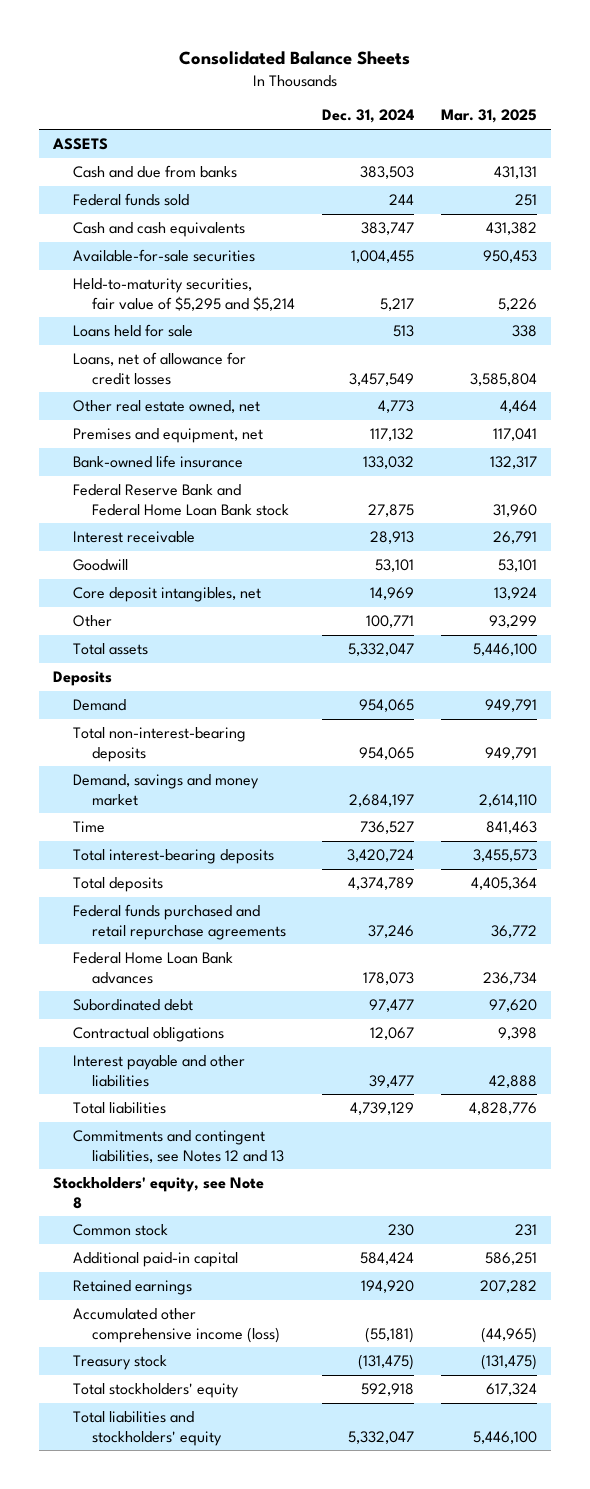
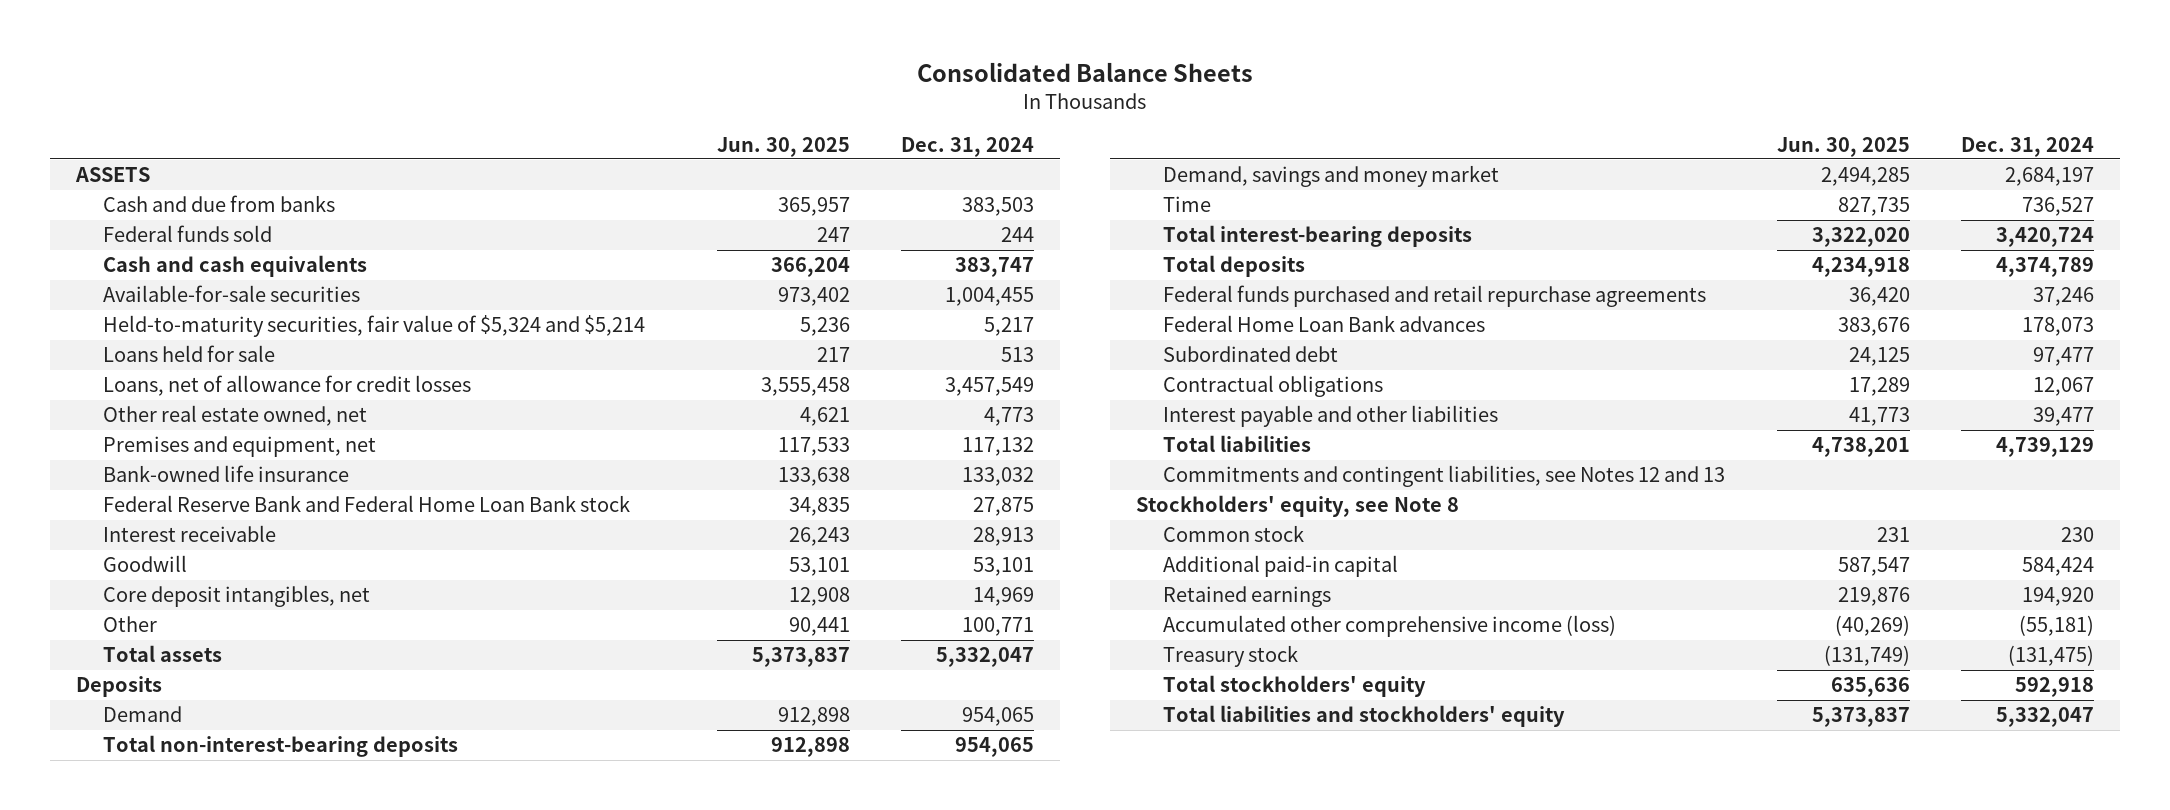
- | Dec. 31, 2024 | Mar. 31, 2025
+ | Jun. 30, 2025 | Dec. 31, 2024
- Held-to-maturity securities, fair value of $5,295 and $5,214 | 5,217 | 5,226
+ Held-to-maturity securities, fair value of $5,324 and $5,214 | 5,236 | 5,217

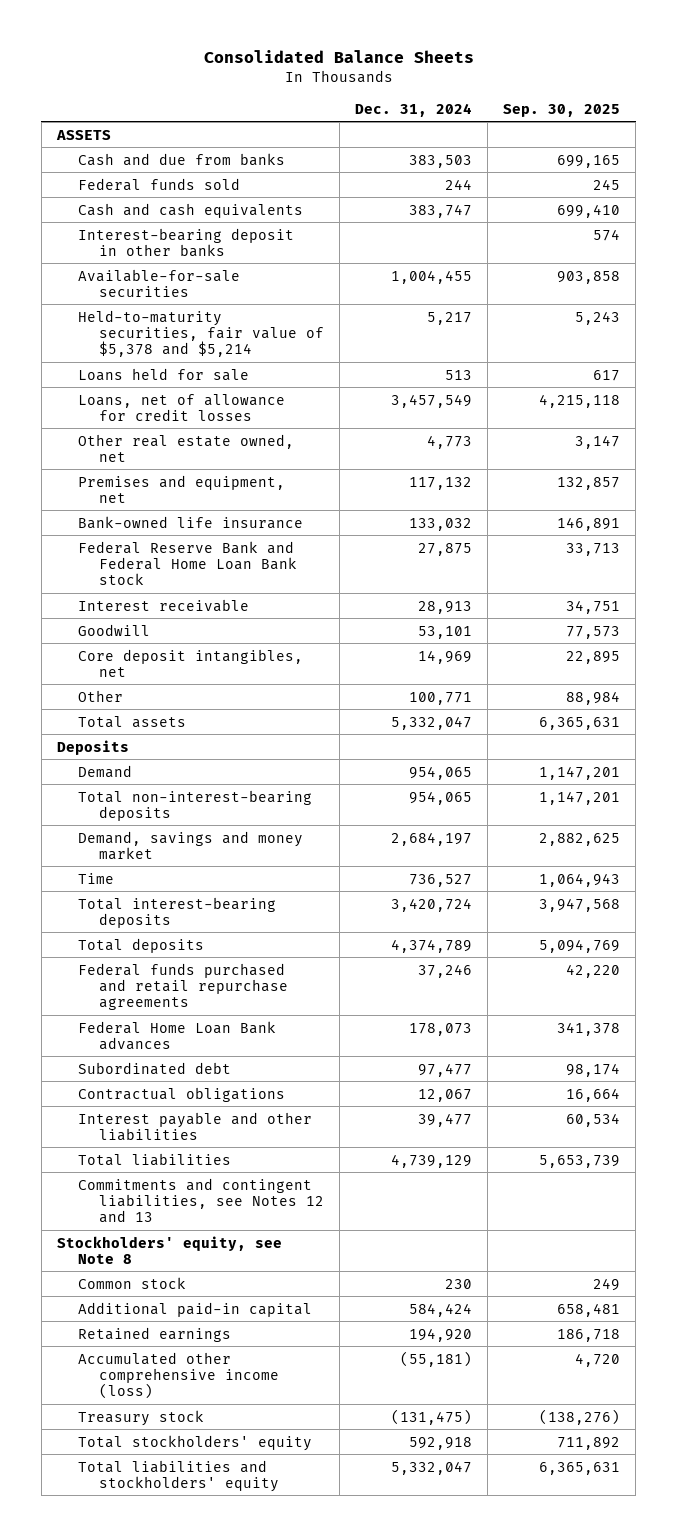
- | Jun. 30, 2025 | Dec. 31, 2024
+ | Dec. 31, 2024 | Sep. 30, 2025
+ Interest-bearing deposit in other banks | | 574
- Held-to-maturity securities, fair value of $5,324 and $5,214 | 5,236 | 5,217
+ Held-to-maturity securities, fair value of $5,378 and $5,214 | 5,217 | 5,243

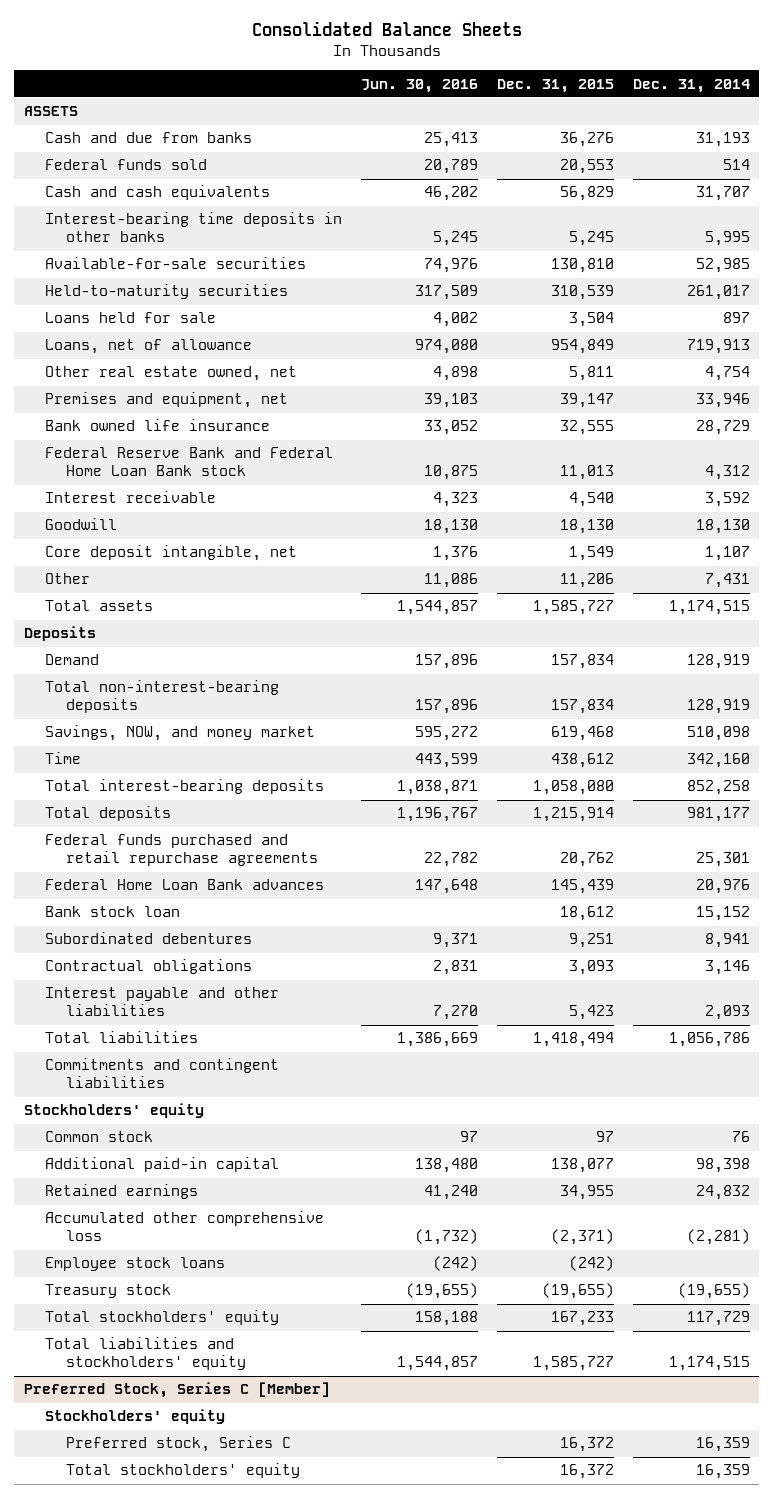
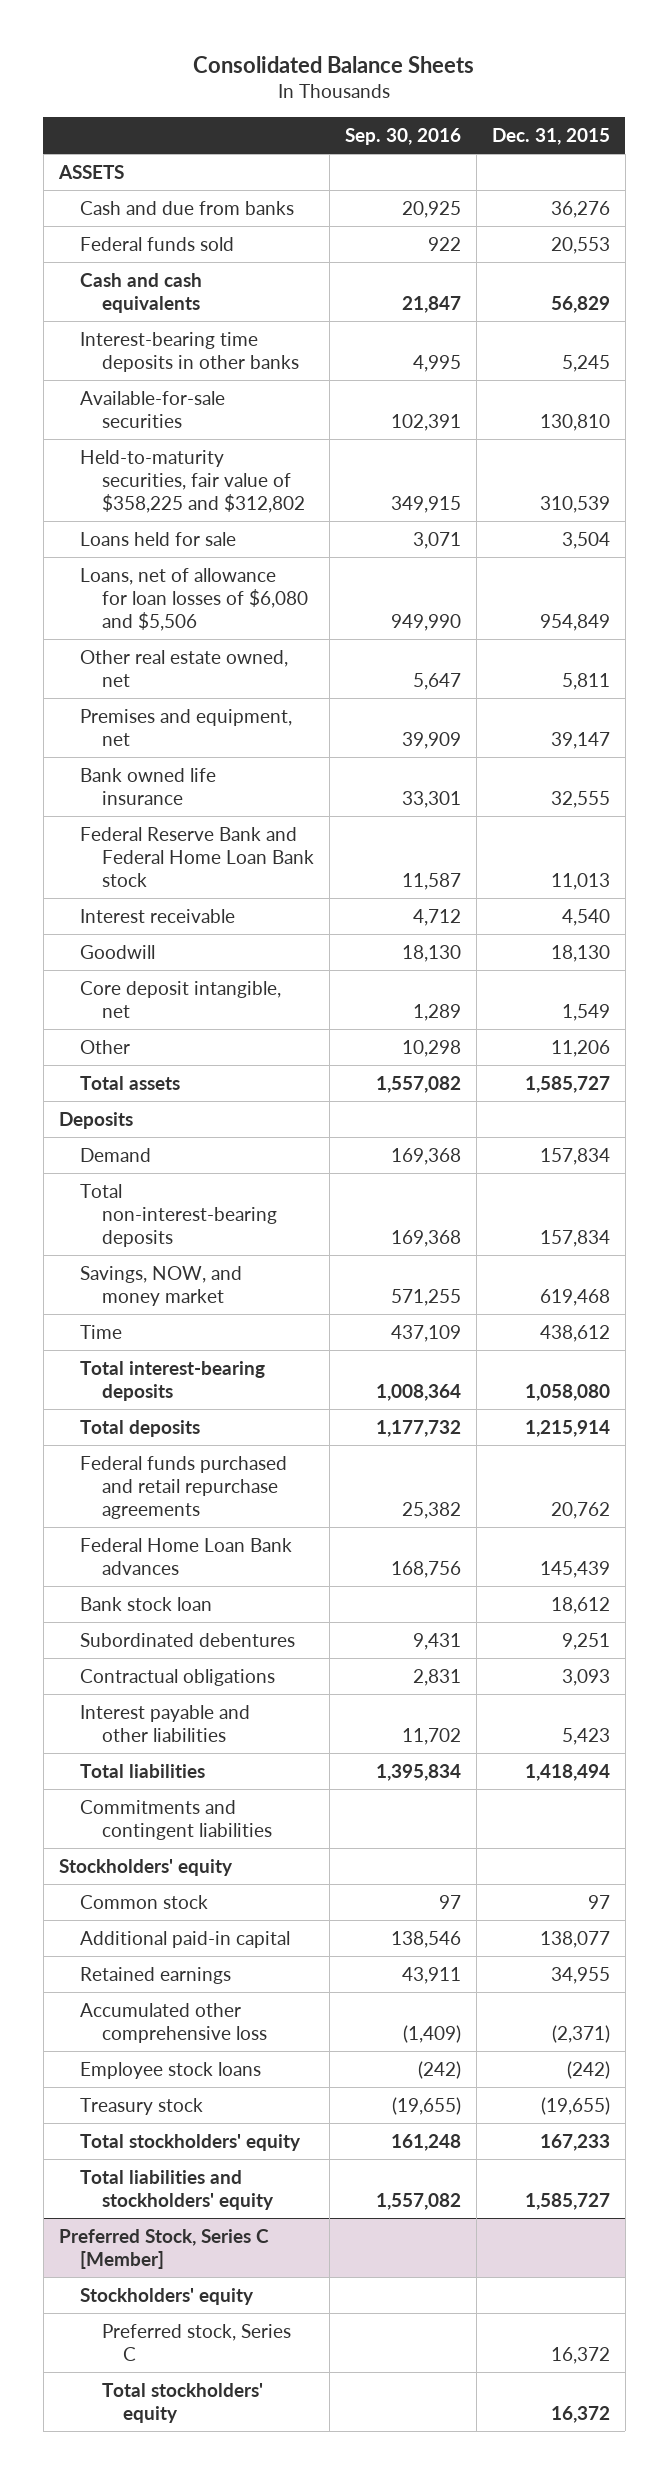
- | Jun. 30, 2016 | Dec. 31, 2015 | Dec. 31, 2014
+ | Sep. 30, 2016 | Dec. 31, 2015
- Held-to-maturity securities | 317,509 | 310,539 | 261,017
+ Held-to-maturity securities, fair value of $358,225 and $312,802 | 349,915 | 310,539
- Loans, net of allowance | 974,080 | 954,849 | 719,913
+ Loans, net of allowance for loan losses of $6,080 and $5,506 | 949,990 | 954,849

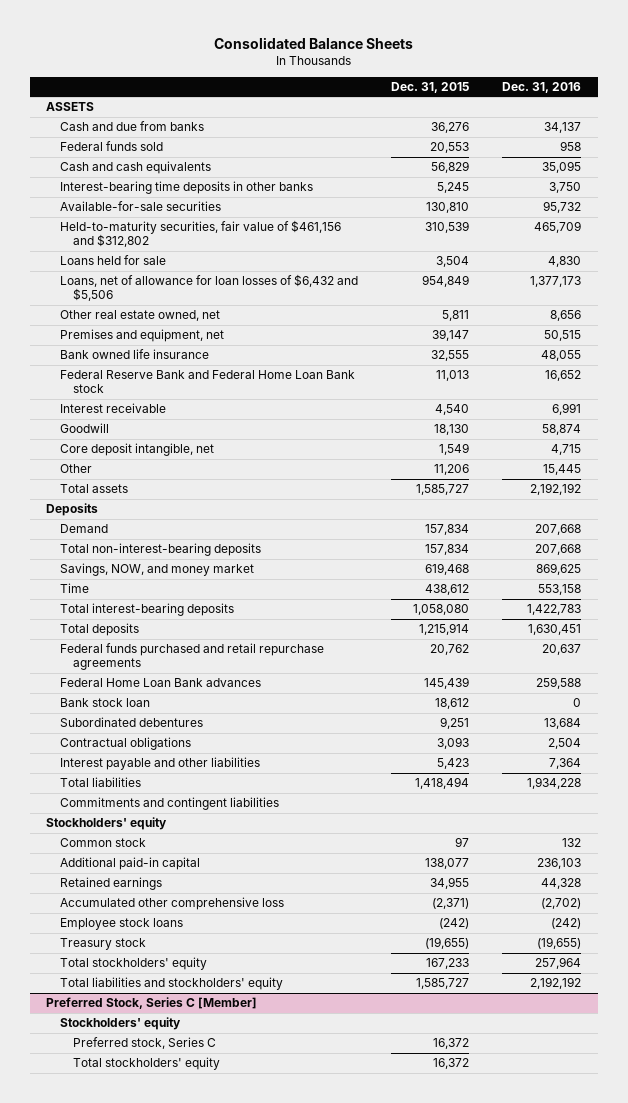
- | Sep. 30, 2016 | Dec. 31, 2015
+ | Dec. 31, 2015 | Dec. 31, 2016
- Held-to-maturity securities, fair value of $358,225 and $312,802 | 349,915 | 310,539
+ Held-to-maturity securities, fair value of $461,156 and $312,802 | 310,539 | 465,709
- Loans, net of allowance for loan losses of $6,080 and $5,506 | 949,990 | 954,849
+ Loans, net of allowance for loan losses of $6,432 and $5,506 | 954,849 | 1,377,173

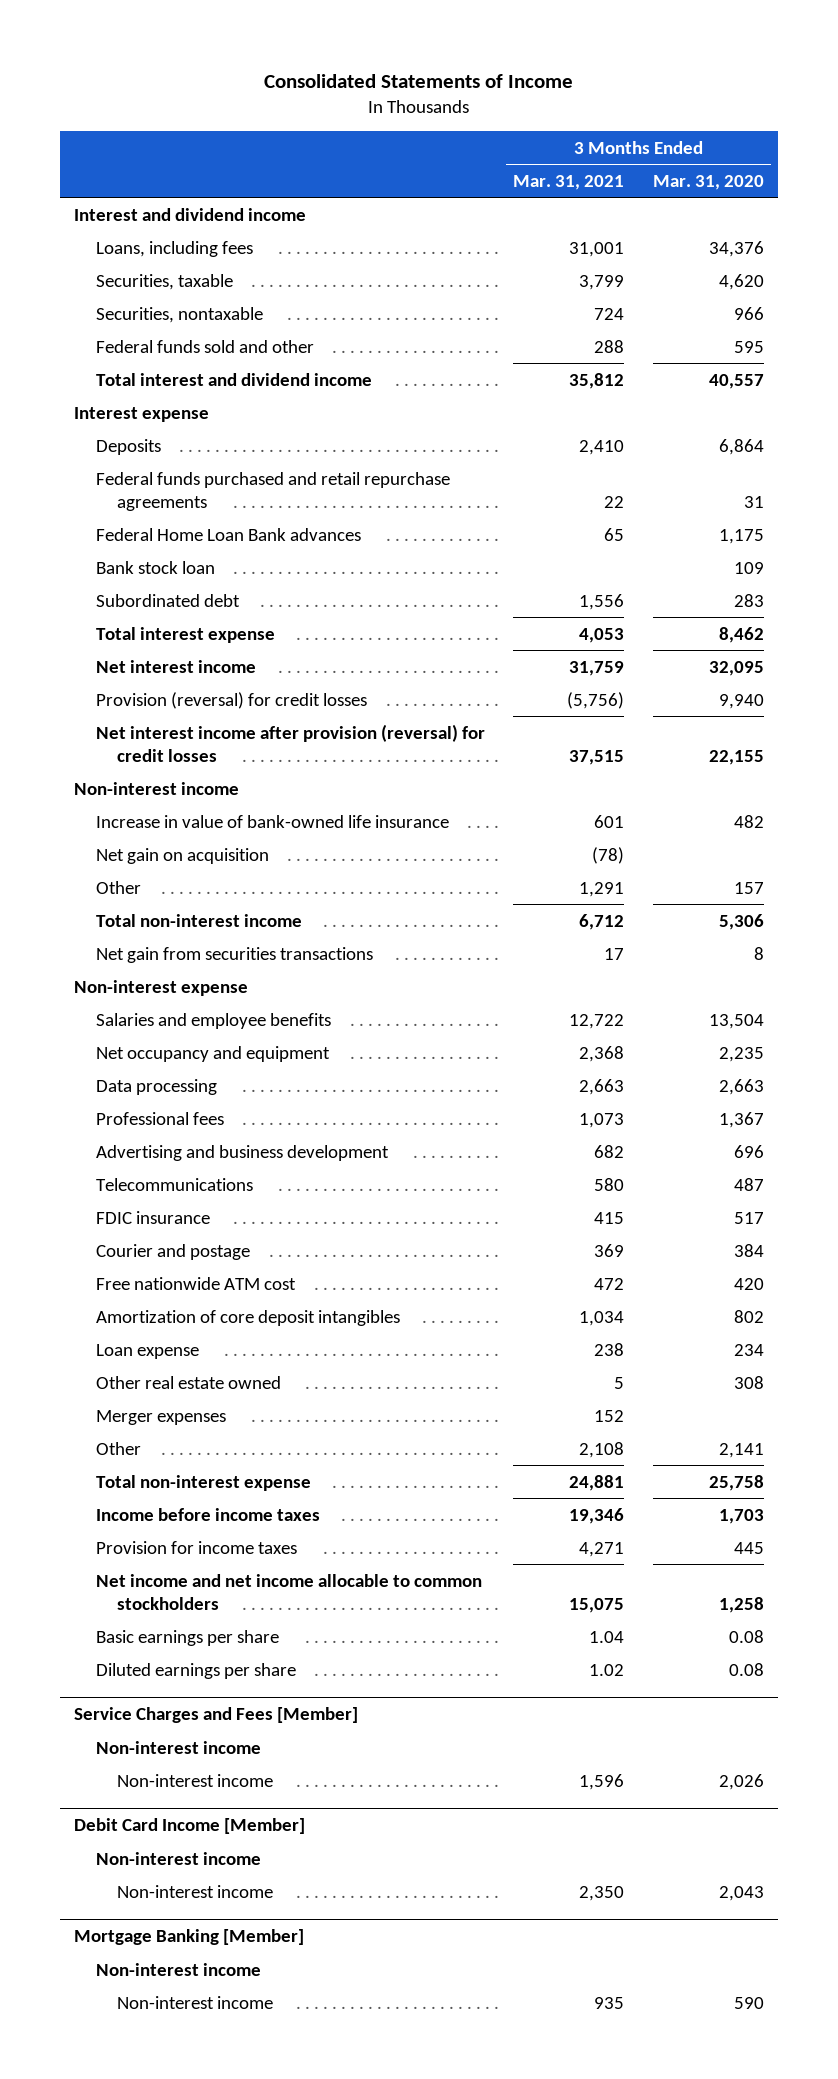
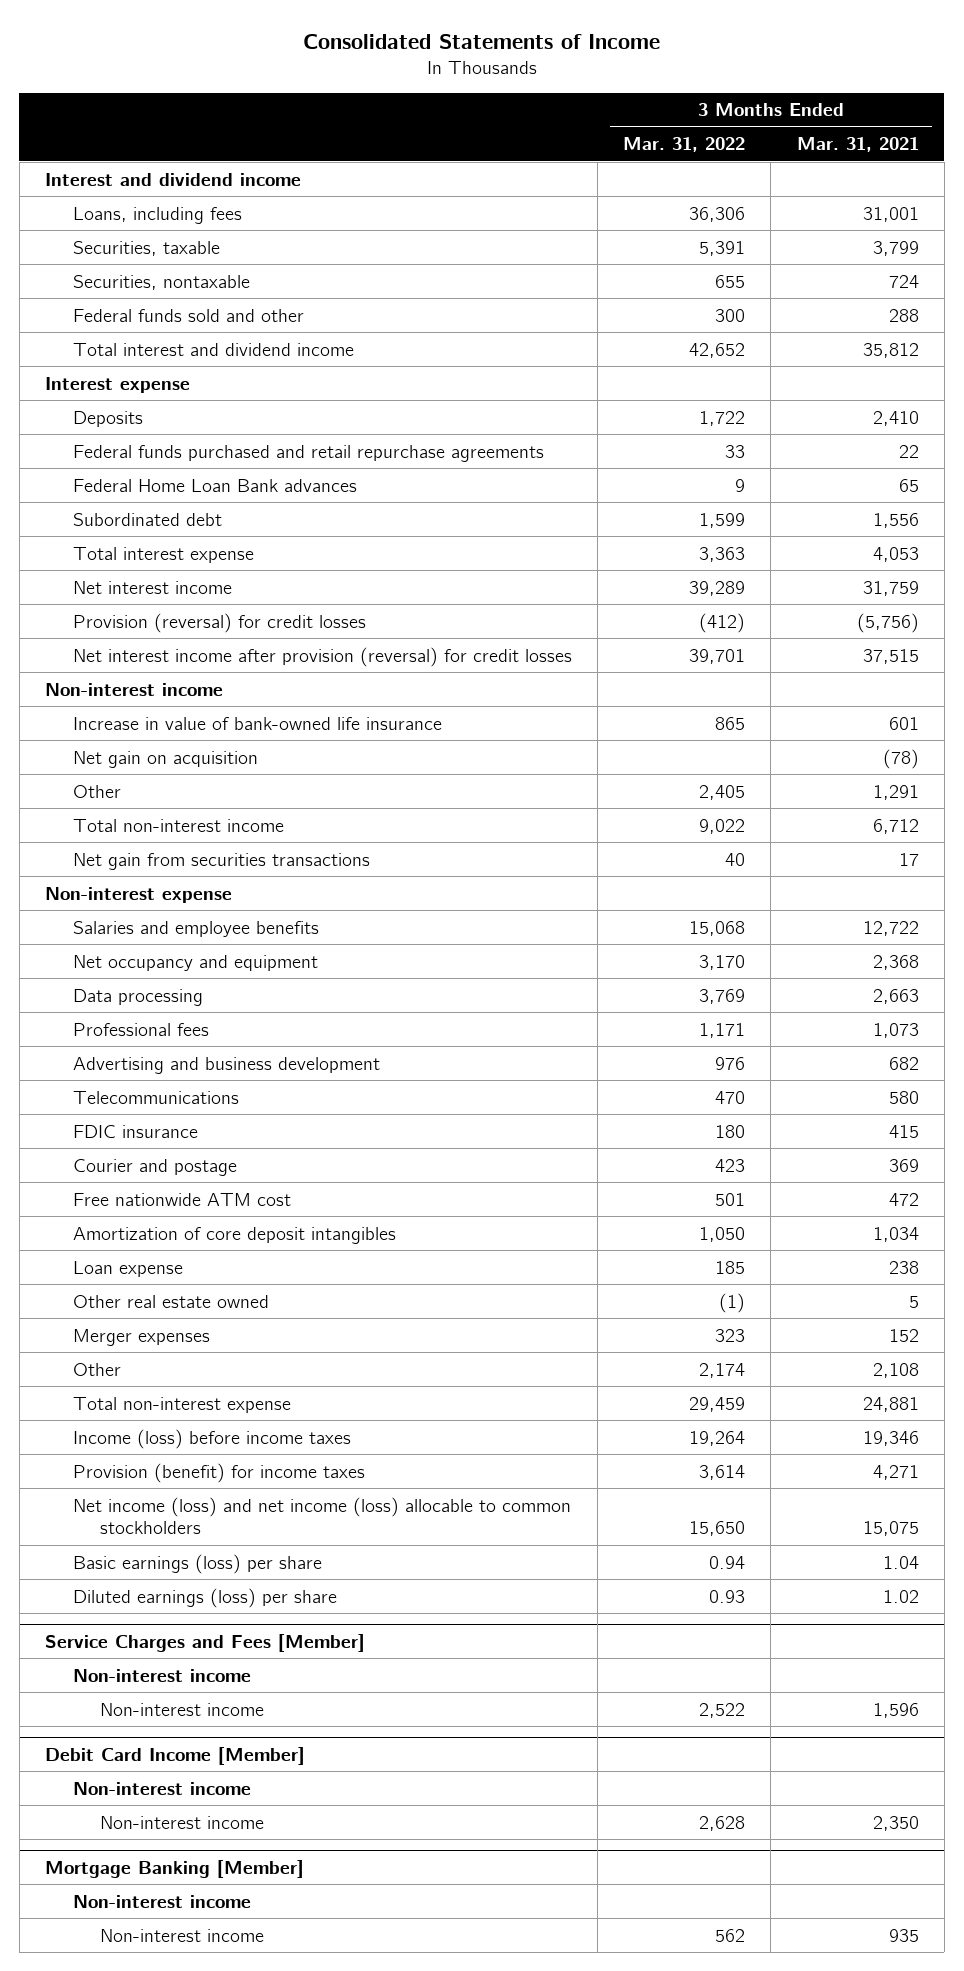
- | 3 Months Ended Mar. 31, 2021 | 3 Months Ended Mar. 31, 2020
+ | 3 Months Ended Mar. 31, 2022 | 3 Months Ended Mar. 31, 2021
- Bank stock loan | | 109
- Income before income taxes | 19,346 | 1,703
- Provision for income taxes | 4,271 | 445
- Net income and net income allocable to common stockholders | 15,075 | 1,258
- Basic earnings per share | 1.04 | 0.08
- Diluted earnings per share | 1.02 | 0.08
+ Income (loss) before income taxes | 19,264 | 19,346
+ Provision (benefit) for income taxes | 3,614 | 4,271
+ Net income (loss) and net income (loss) allocable to common stockholders | 15,650 | 15,075
+ Basic earnings (loss) per share | 0.94 | 1.04
+ Diluted earnings (loss) per share | 0.93 | 1.02

